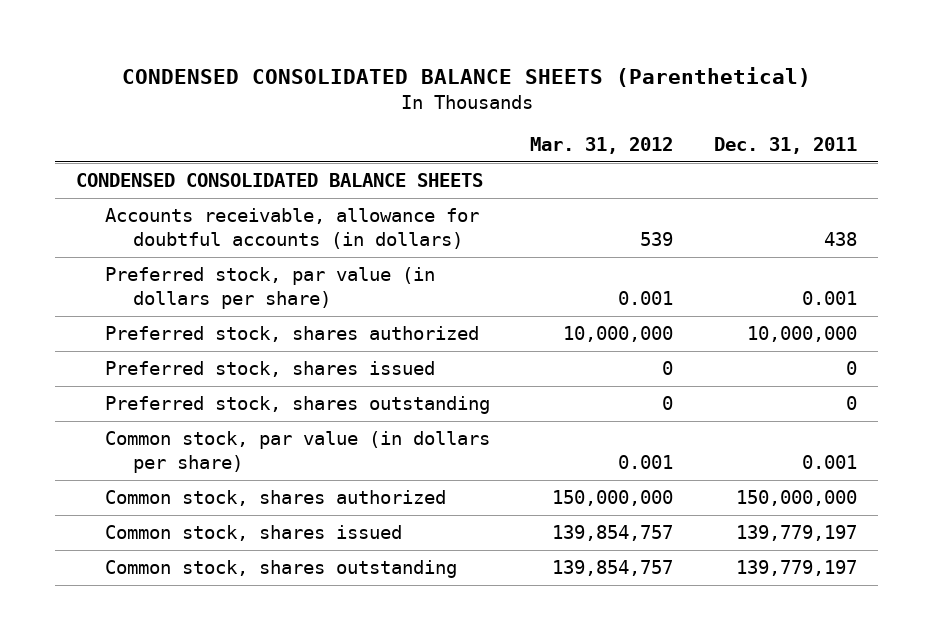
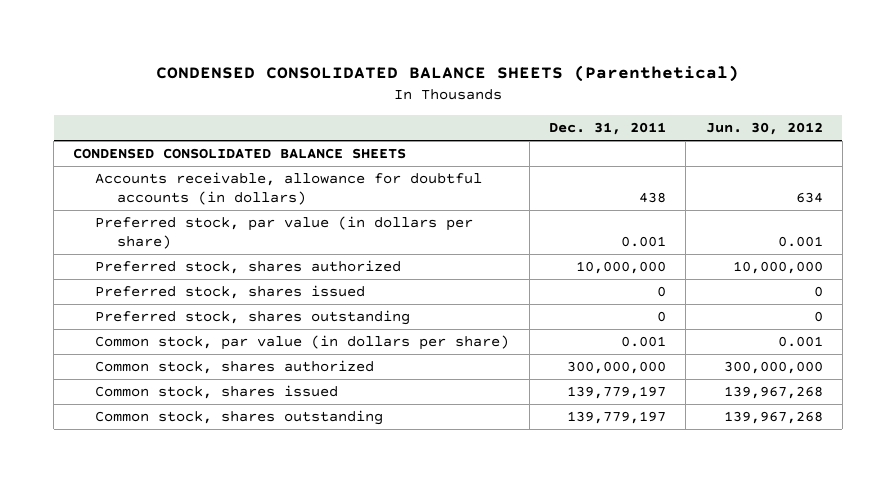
- | Mar. 31, 2012 | Dec. 31, 2011
+ | Dec. 31, 2011 | Jun. 30, 2012
- Common stock, shares authorized | 150,000,000 | 150,000,000
+ Common stock, shares authorized | 300,000,000 | 300,000,000

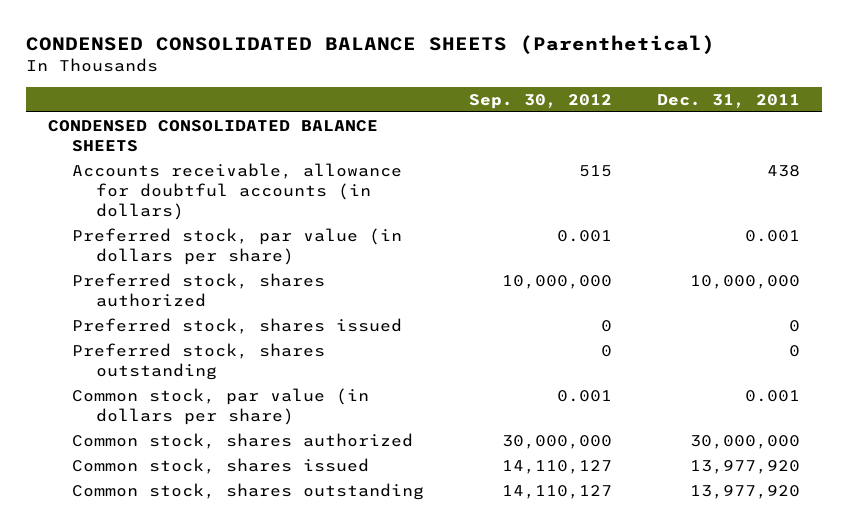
- | Dec. 31, 2011 | Jun. 30, 2012
+ | Sep. 30, 2012 | Dec. 31, 2011
- Common stock, shares authorized | 300,000,000 | 300,000,000
- Common stock, shares issued | 139,779,197 | 139,967,268
- Common stock, shares outstanding | 139,779,197 | 139,967,268
+ Common stock, shares authorized | 30,000,000 | 30,000,000
+ Common stock, shares issued | 14,110,127 | 13,977,920
+ Common stock, shares outstanding | 14,110,127 | 13,977,920

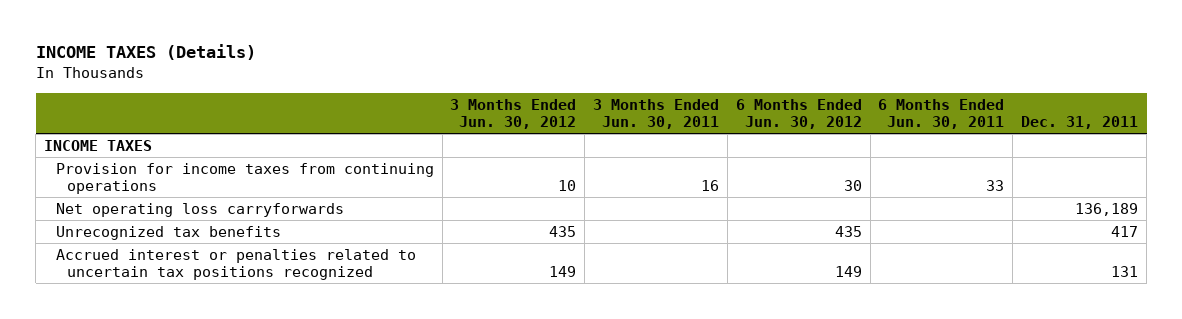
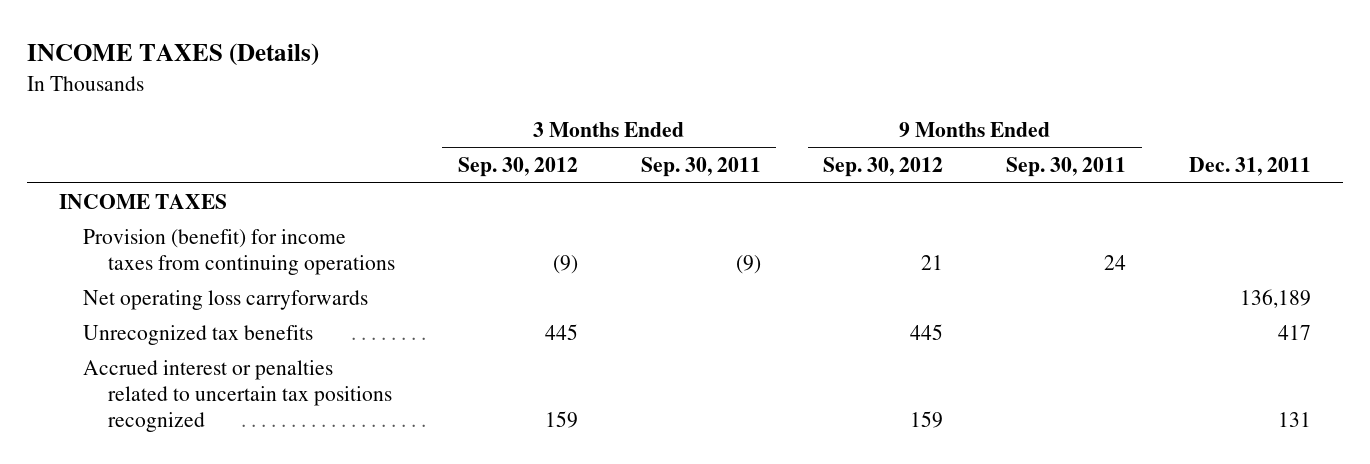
- | 3 Months Ended Jun. 30, 2012 | 3 Months Ended Jun. 30, 2011 | 6 Months Ended Jun. 30, 2012 | 6 Months Ended Jun. 30, 2011 | Dec. 31, 2011
+ | 3 Months Ended Sep. 30, 2012 | 3 Months Ended Sep. 30, 2011 | 9 Months Ended Sep. 30, 2012 | 9 Months Ended Sep. 30, 2011 | Dec. 31, 2011
- Provision for income taxes from continuing operations | 10 | 16 | 30 | 33 |
+ Provision (benefit) for income taxes from continuing operations | (9) | (9) | 21 | 24 |

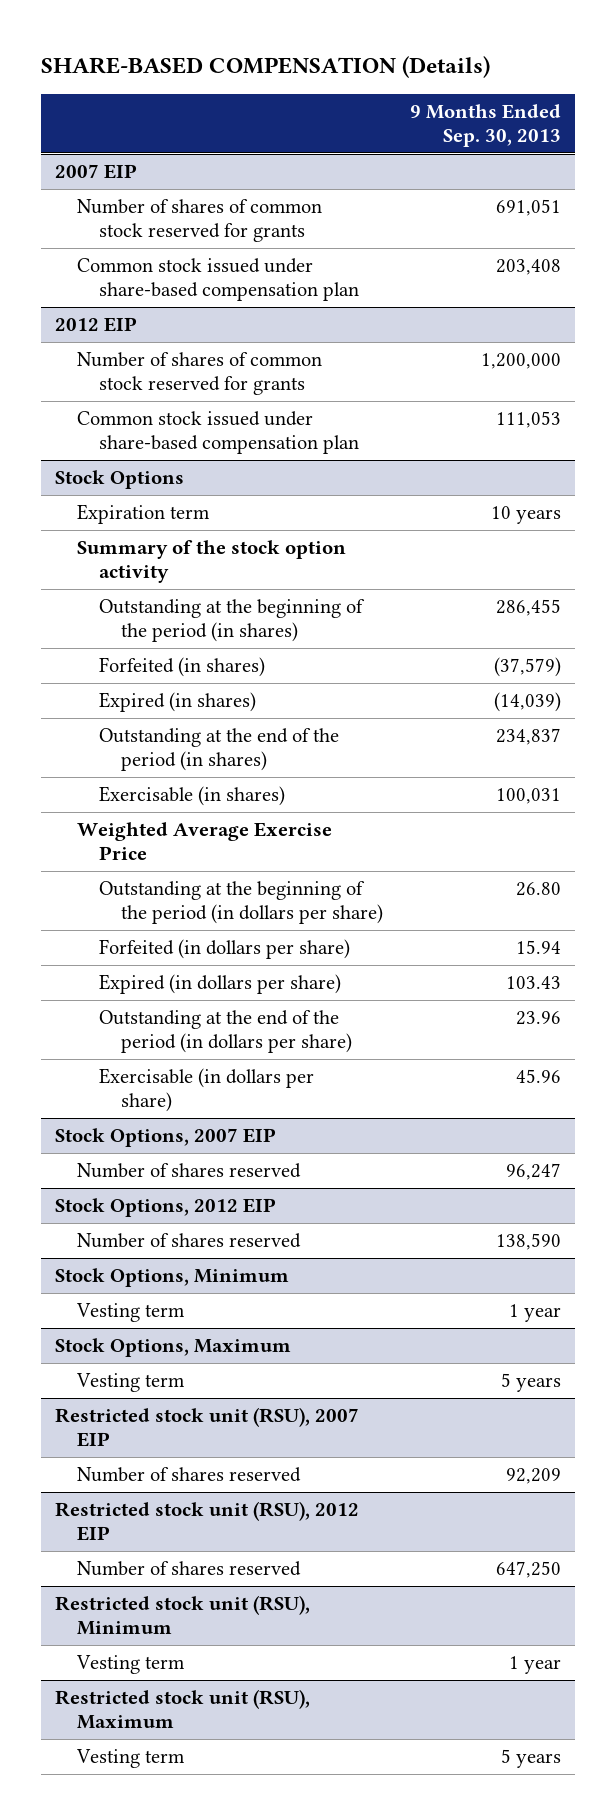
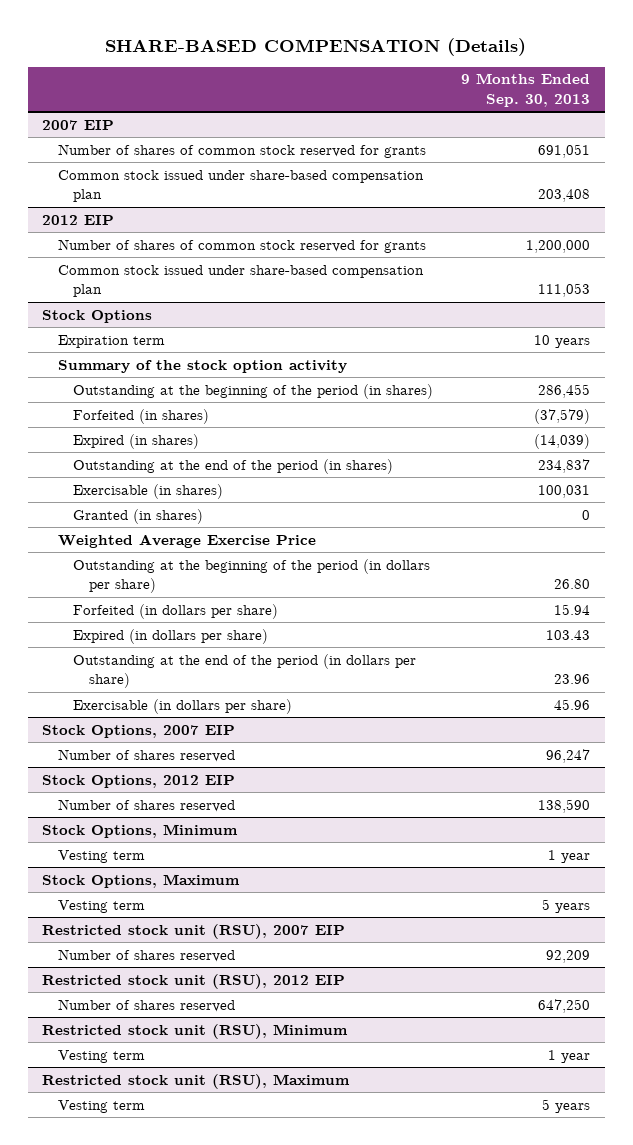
@ Stock Options
+ Granted (in shares) | 0

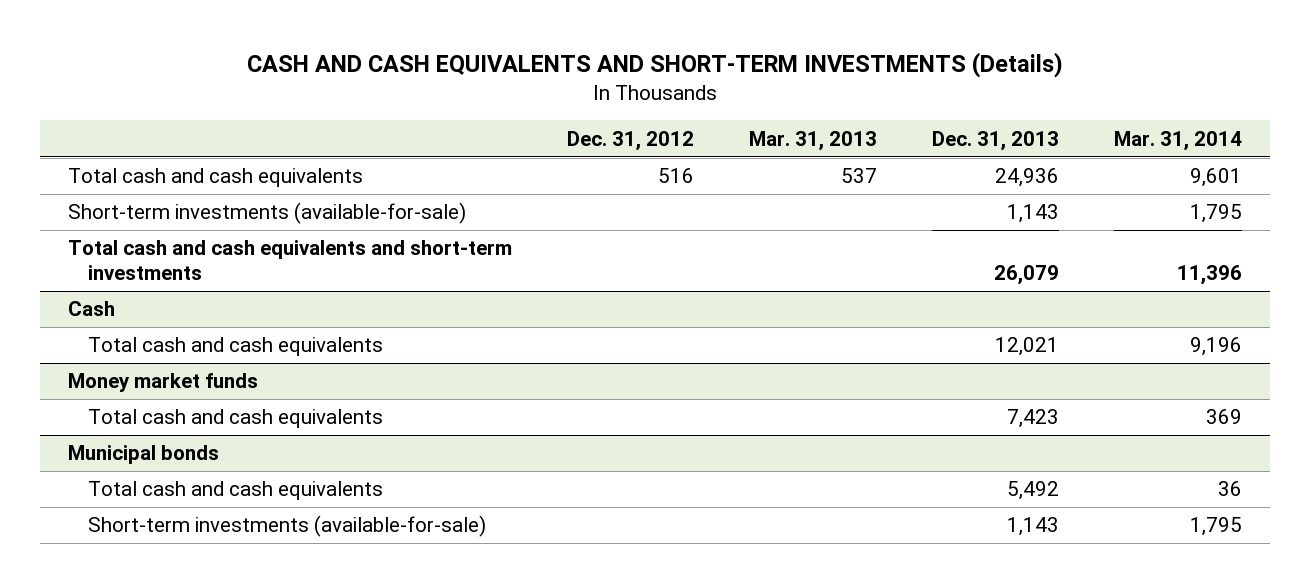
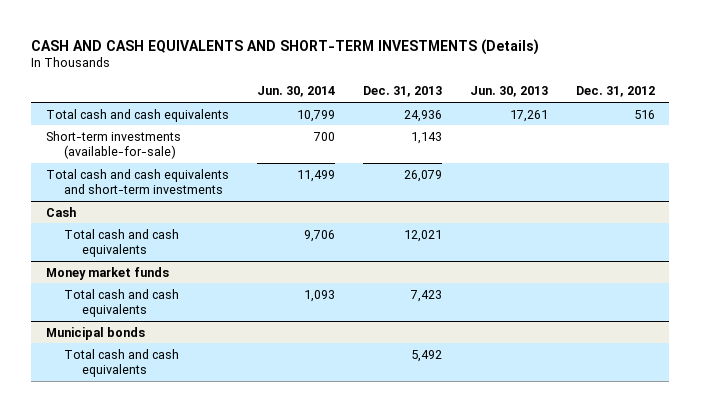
- | Dec. 31, 2012 | Mar. 31, 2013 | Dec. 31, 2013 | Mar. 31, 2014
+ | Jun. 30, 2014 | Dec. 31, 2013 | Jun. 30, 2013 | Dec. 31, 2012
@ Municipal bonds
- Short-term investments (available-for-sale) | | | 1,143 | 1,795

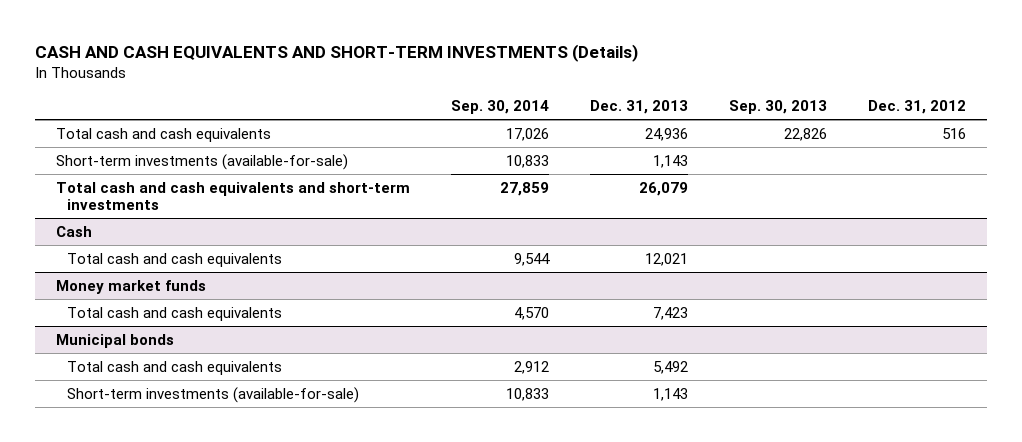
- | Jun. 30, 2014 | Dec. 31, 2013 | Jun. 30, 2013 | Dec. 31, 2012
+ | Sep. 30, 2014 | Dec. 31, 2013 | Sep. 30, 2013 | Dec. 31, 2012
@ Municipal bonds
+ Short-term investments (available-for-sale) | 10,833 | 1,143 | |

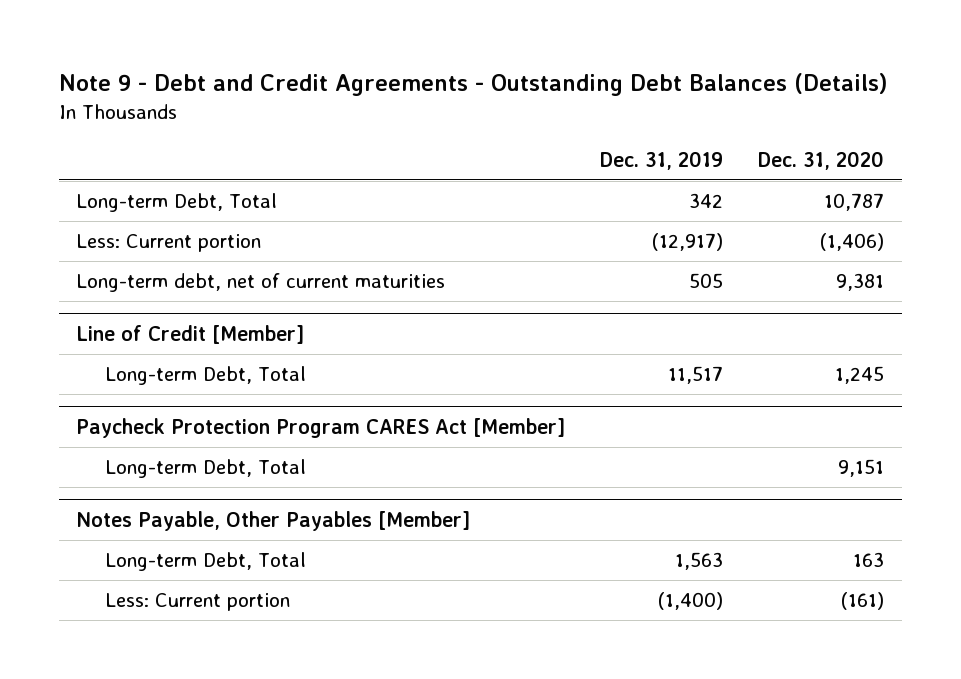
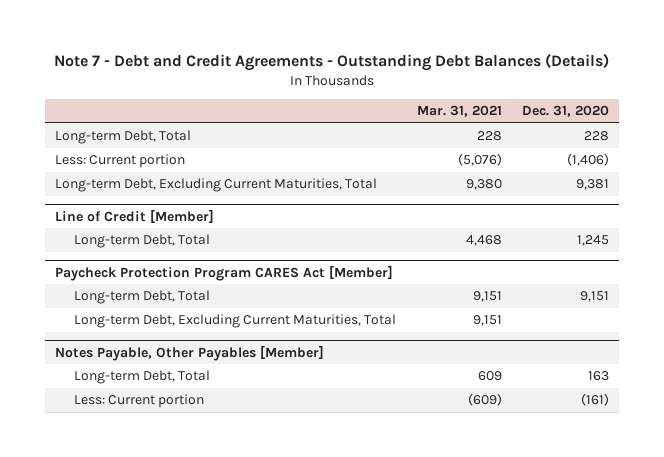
- Note 9 - Debt and Credit Agreements - Outstanding Debt Balances (Details)
+ Note 7 - Debt and Credit Agreements - Outstanding Debt Balances (Details)
- | Dec. 31, 2019 | Dec. 31, 2020
+ | Mar. 31, 2021 | Dec. 31, 2020
- Long-term Debt, Total | 342 | 10,787
+ Long-term Debt, Total | 228 | 228
- Long-term debt, net of current maturities | 505 | 9,381
+ Long-term Debt, Excluding Current Maturities, Total | 9,380 | 9,381
@ Paycheck Protection Program CARES Act [Member]
+ Long-term Debt, Excluding Current Maturities, Total | 9,151 |

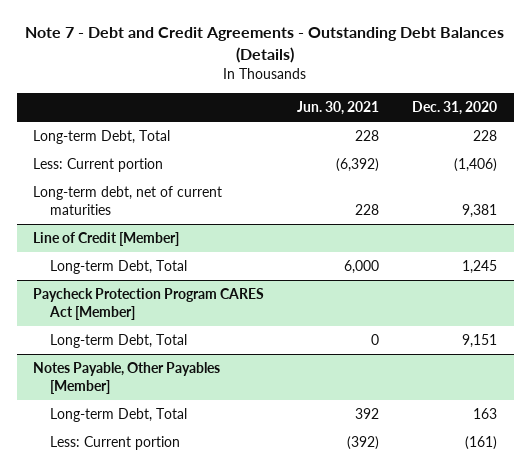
- | Mar. 31, 2021 | Dec. 31, 2020
+ | Jun. 30, 2021 | Dec. 31, 2020
- Long-term Debt, Excluding Current Maturities, Total | 9,380 | 9,381
+ Long-term debt, net of current maturities | 228 | 9,381
@ Paycheck Protection Program CARES Act [Member]
- Long-term Debt, Excluding Current Maturities, Total | 9,151 |

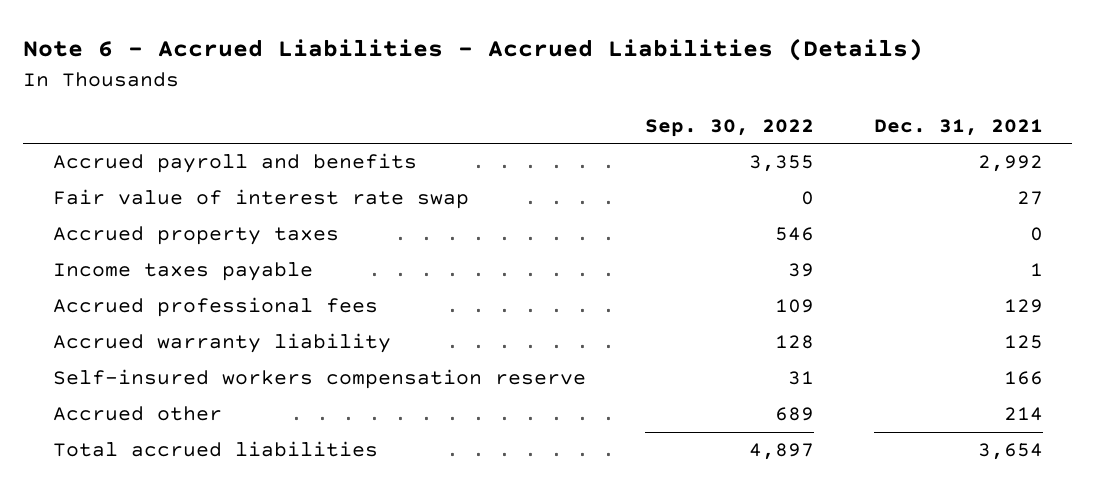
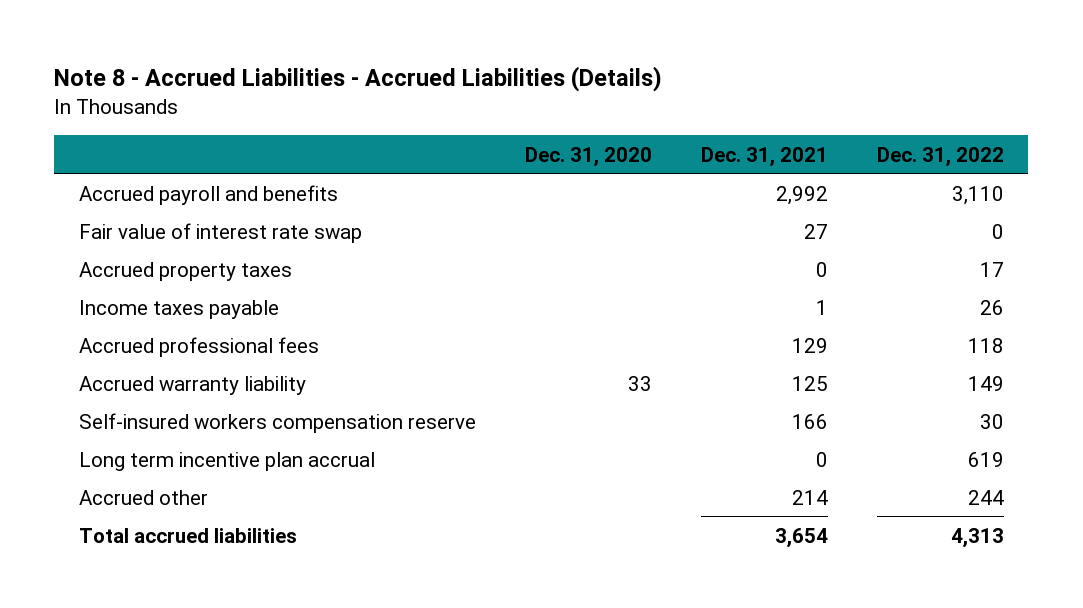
- Note 6 - Accrued Liabilities - Accrued Liabilities (Details)
+ Note 8 - Accrued Liabilities - Accrued Liabilities (Details)
- | Sep. 30, 2022 | Dec. 31, 2021
+ | Dec. 31, 2020 | Dec. 31, 2021 | Dec. 31, 2022
+ Long term incentive plan accrual | | 0 | 619

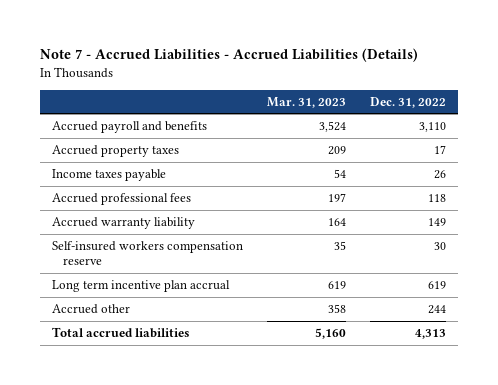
- Note 8 - Accrued Liabilities - Accrued Liabilities (Details)
+ Note 7 - Accrued Liabilities - Accrued Liabilities (Details)
- | Dec. 31, 2020 | Dec. 31, 2021 | Dec. 31, 2022
+ | Mar. 31, 2023 | Dec. 31, 2022
- Fair value of interest rate swap | | 27 | 0

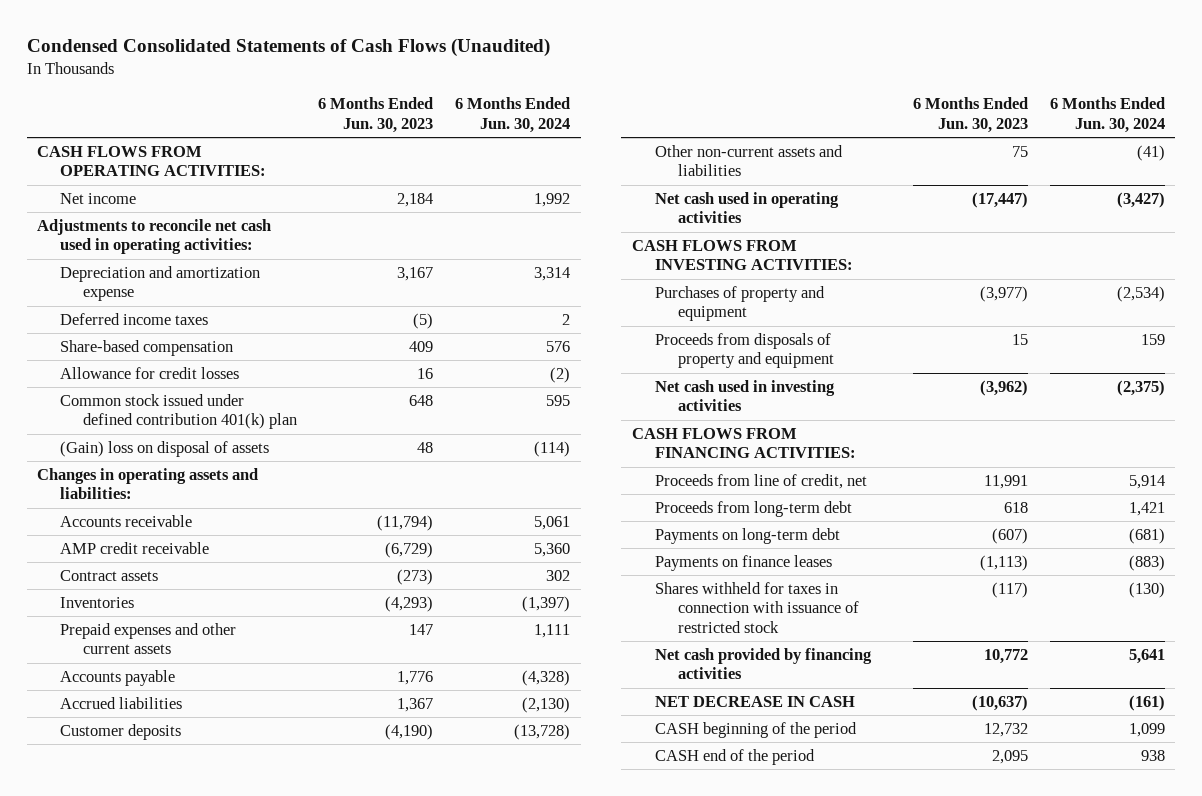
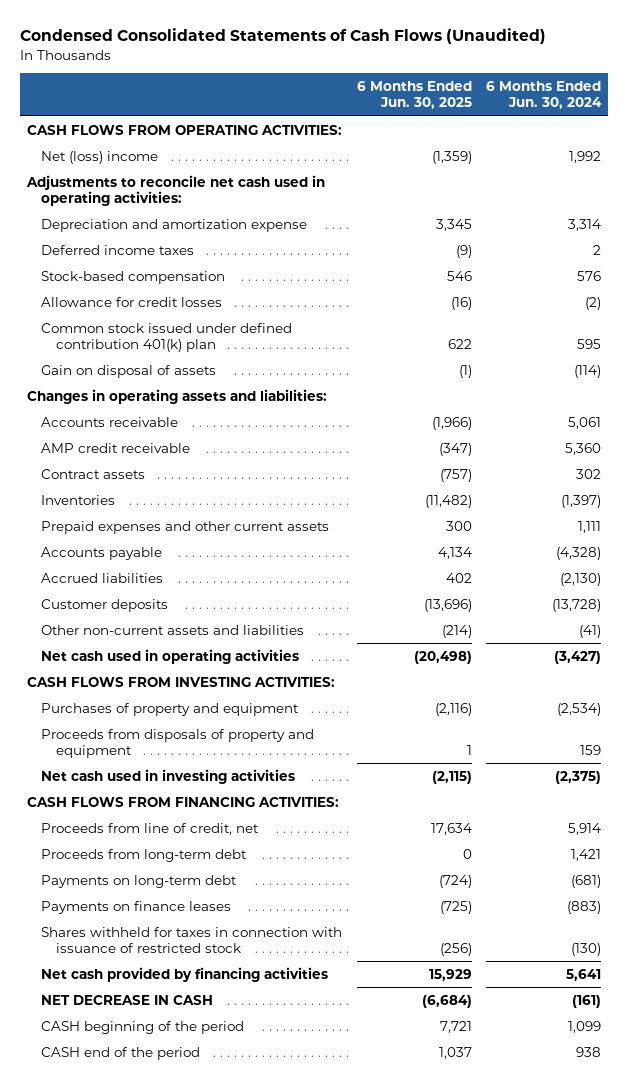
- | 6 Months Ended Jun. 30, 2023 | 6 Months Ended Jun. 30, 2024
+ | 6 Months Ended Jun. 30, 2025 | 6 Months Ended Jun. 30, 2024
- Net income | 2,184 | 1,992
+ Net (loss) income | (1,359) | 1,992
- Share-based compensation | 409 | 576
+ Stock-based compensation | 546 | 576
- (Gain) loss on disposal of assets | 48 | (114)
+ Gain on disposal of assets | (1) | (114)

